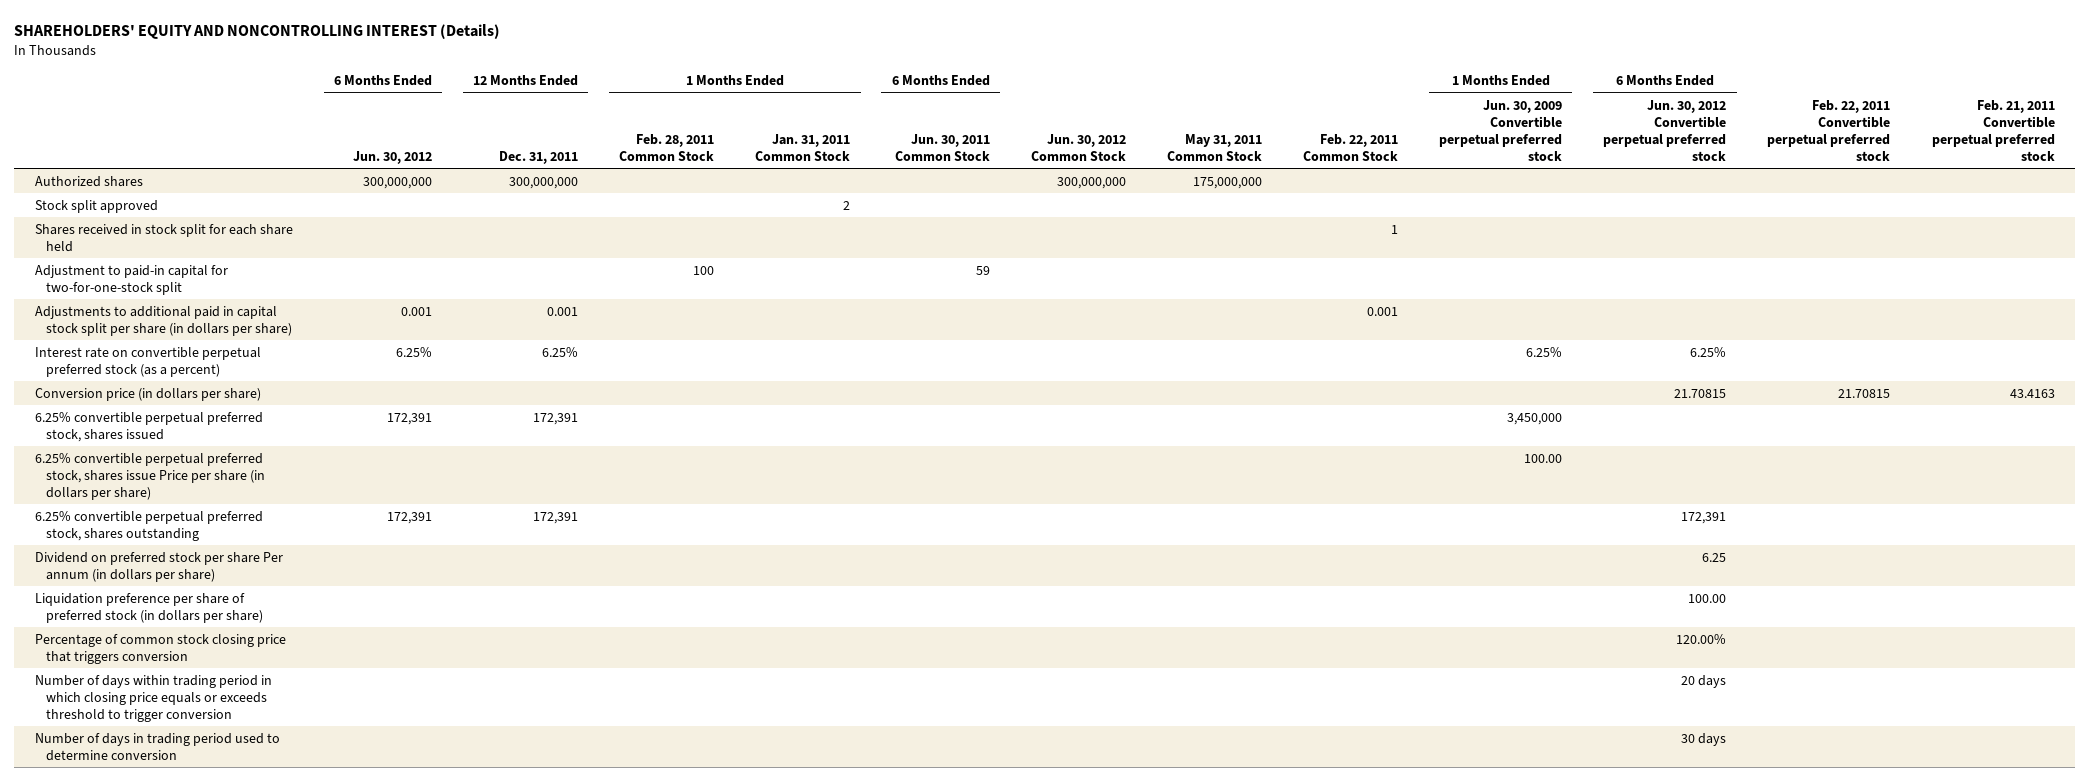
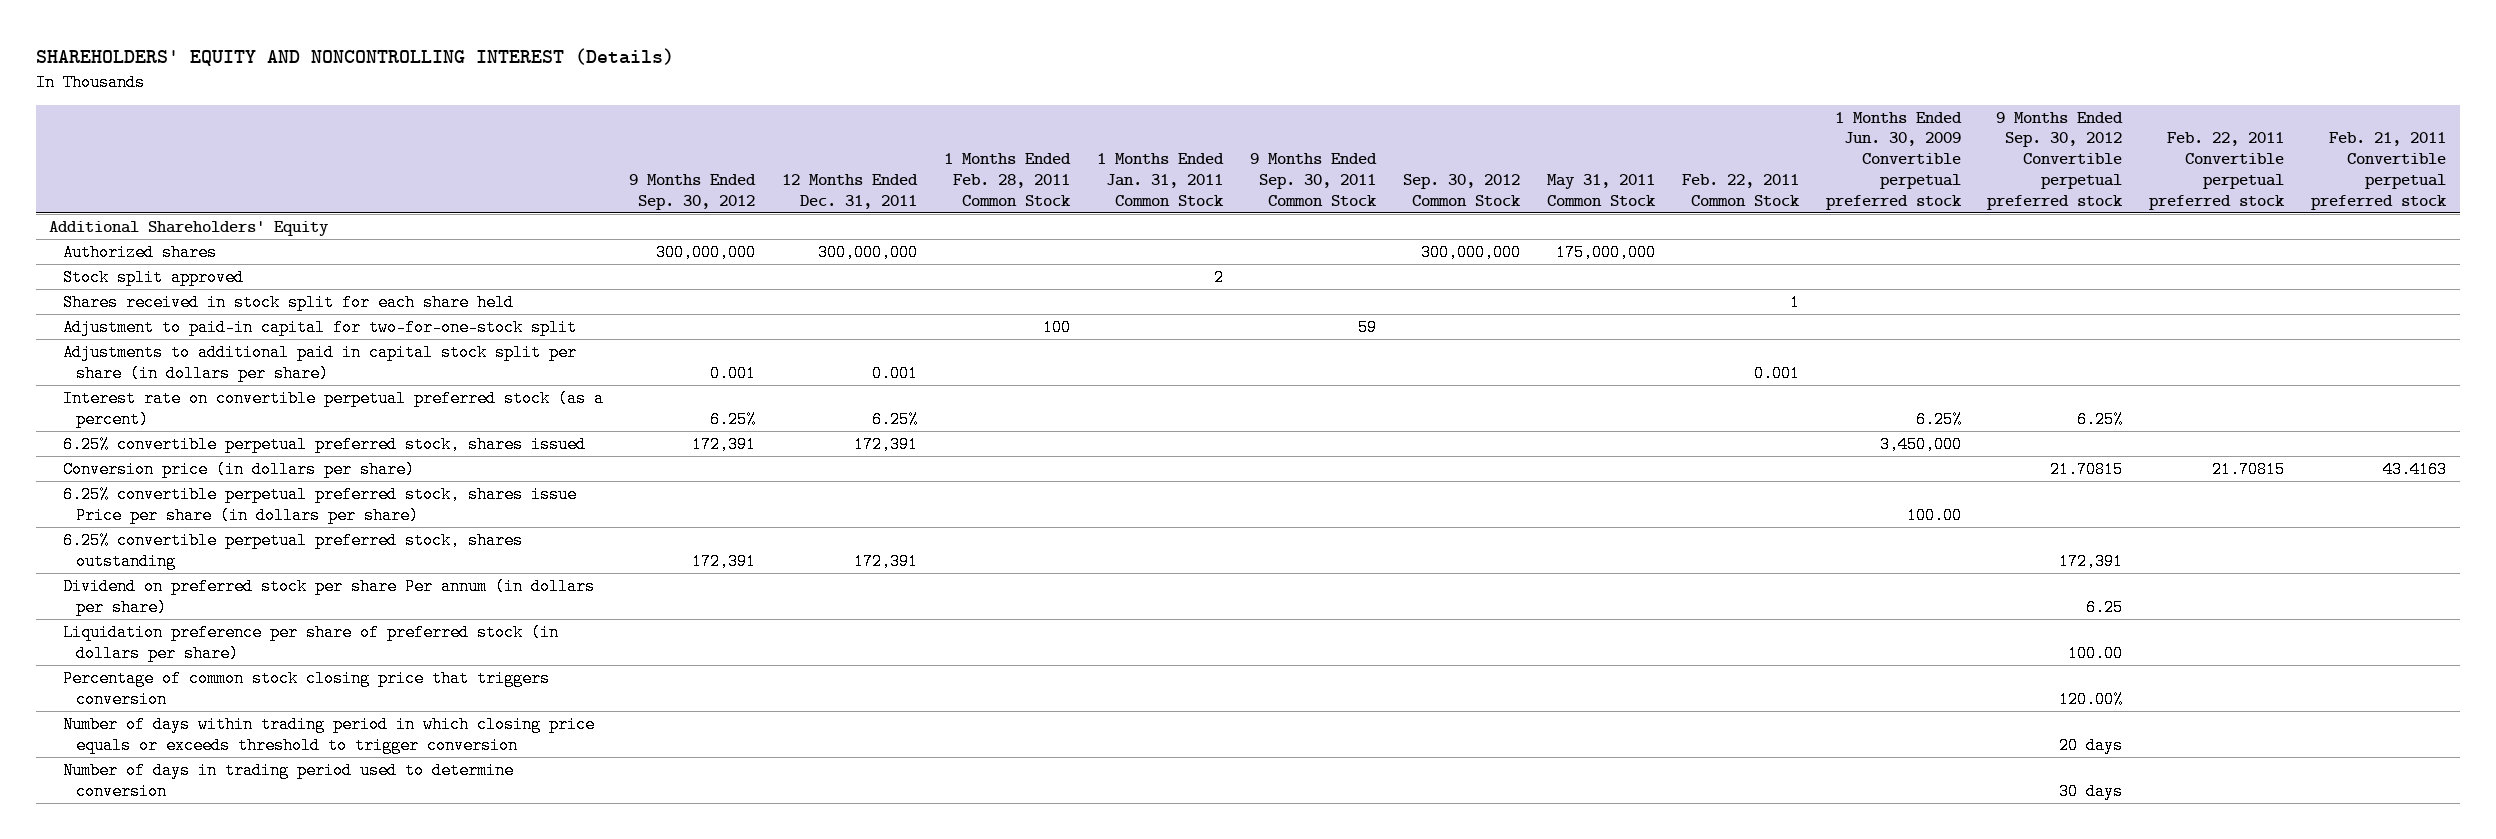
- | 6 Months Ended Jun. 30, 2012 | 12 Months Ended Dec. 31, 2011 | 1 Months Ended Feb. 28, 2011 Common Stock | 1 Months Ended Jan. 31, 2011 Common Stock | 6 Months Ended Jun. 30, 2011 Common Stock | Jun. 30, 2012 Common Stock | May 31, 2011 Common Stock | Feb. 22, 2011 Common Stock | 1 Months Ended Jun. 30, 2009 Convertible perpetual preferred stock | 6 Months Ended Jun. 30, 2012 Convertible perpetual preferred stock | Feb. 22, 2011 Convertible perpetual preferred stock | Feb. 21, 2011 Convertible perpetual preferred stock
+ | 9 Months Ended Sep. 30, 2012 | 12 Months Ended Dec. 31, 2011 | 1 Months Ended Feb. 28, 2011 Common Stock | 1 Months Ended Jan. 31, 2011 Common Stock | 9 Months Ended Sep. 30, 2011 Common Stock | Sep. 30, 2012 Common Stock | May 31, 2011 Common Stock | Feb. 22, 2011 Common Stock | 1 Months Ended Jun. 30, 2009 Convertible perpetual preferred stock | 9 Months Ended Sep. 30, 2012 Convertible perpetual preferred stock | Feb. 22, 2011 Convertible perpetual preferred stock | Feb. 21, 2011 Convertible perpetual preferred stock
+ Additional Shareholders' Equity
moved down: Conversion price (in dollars per share) | | | | | | | | | | 21.70815 | 21.70815 | 43.4163

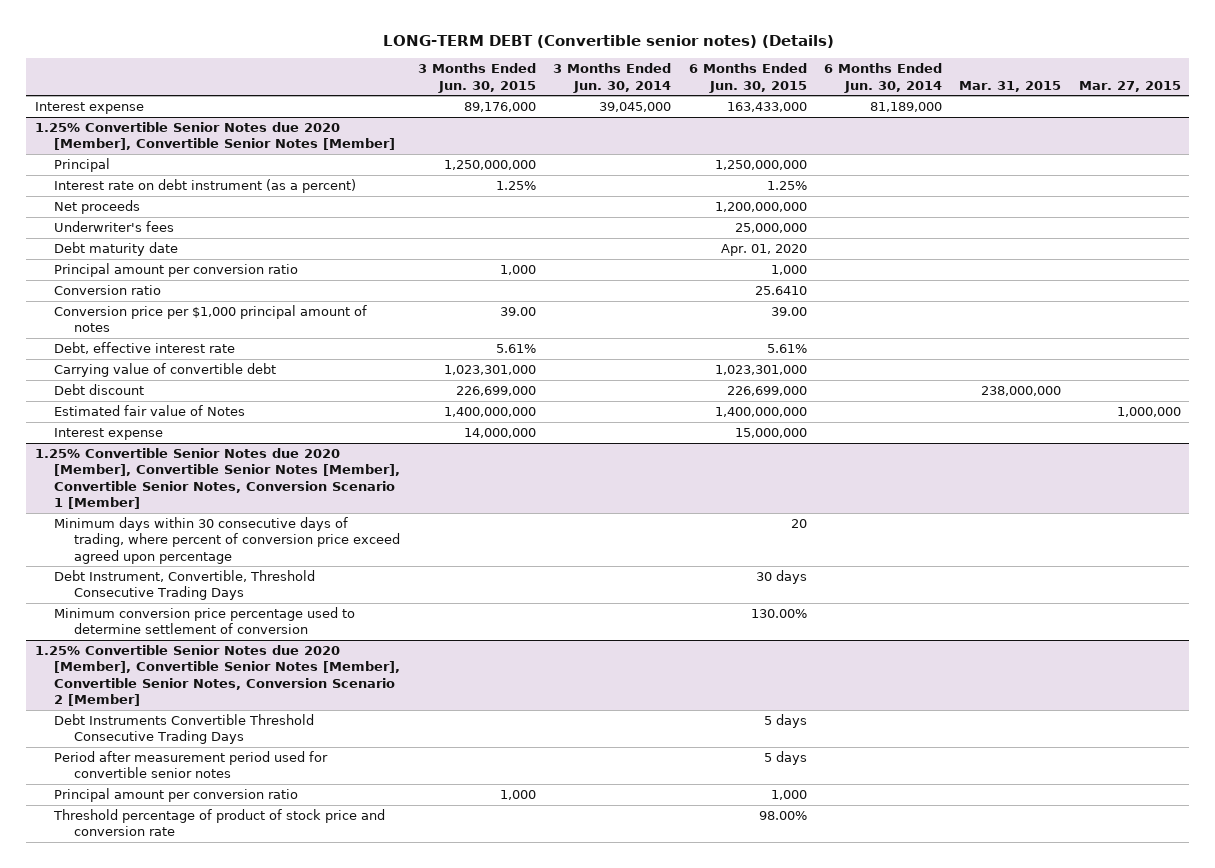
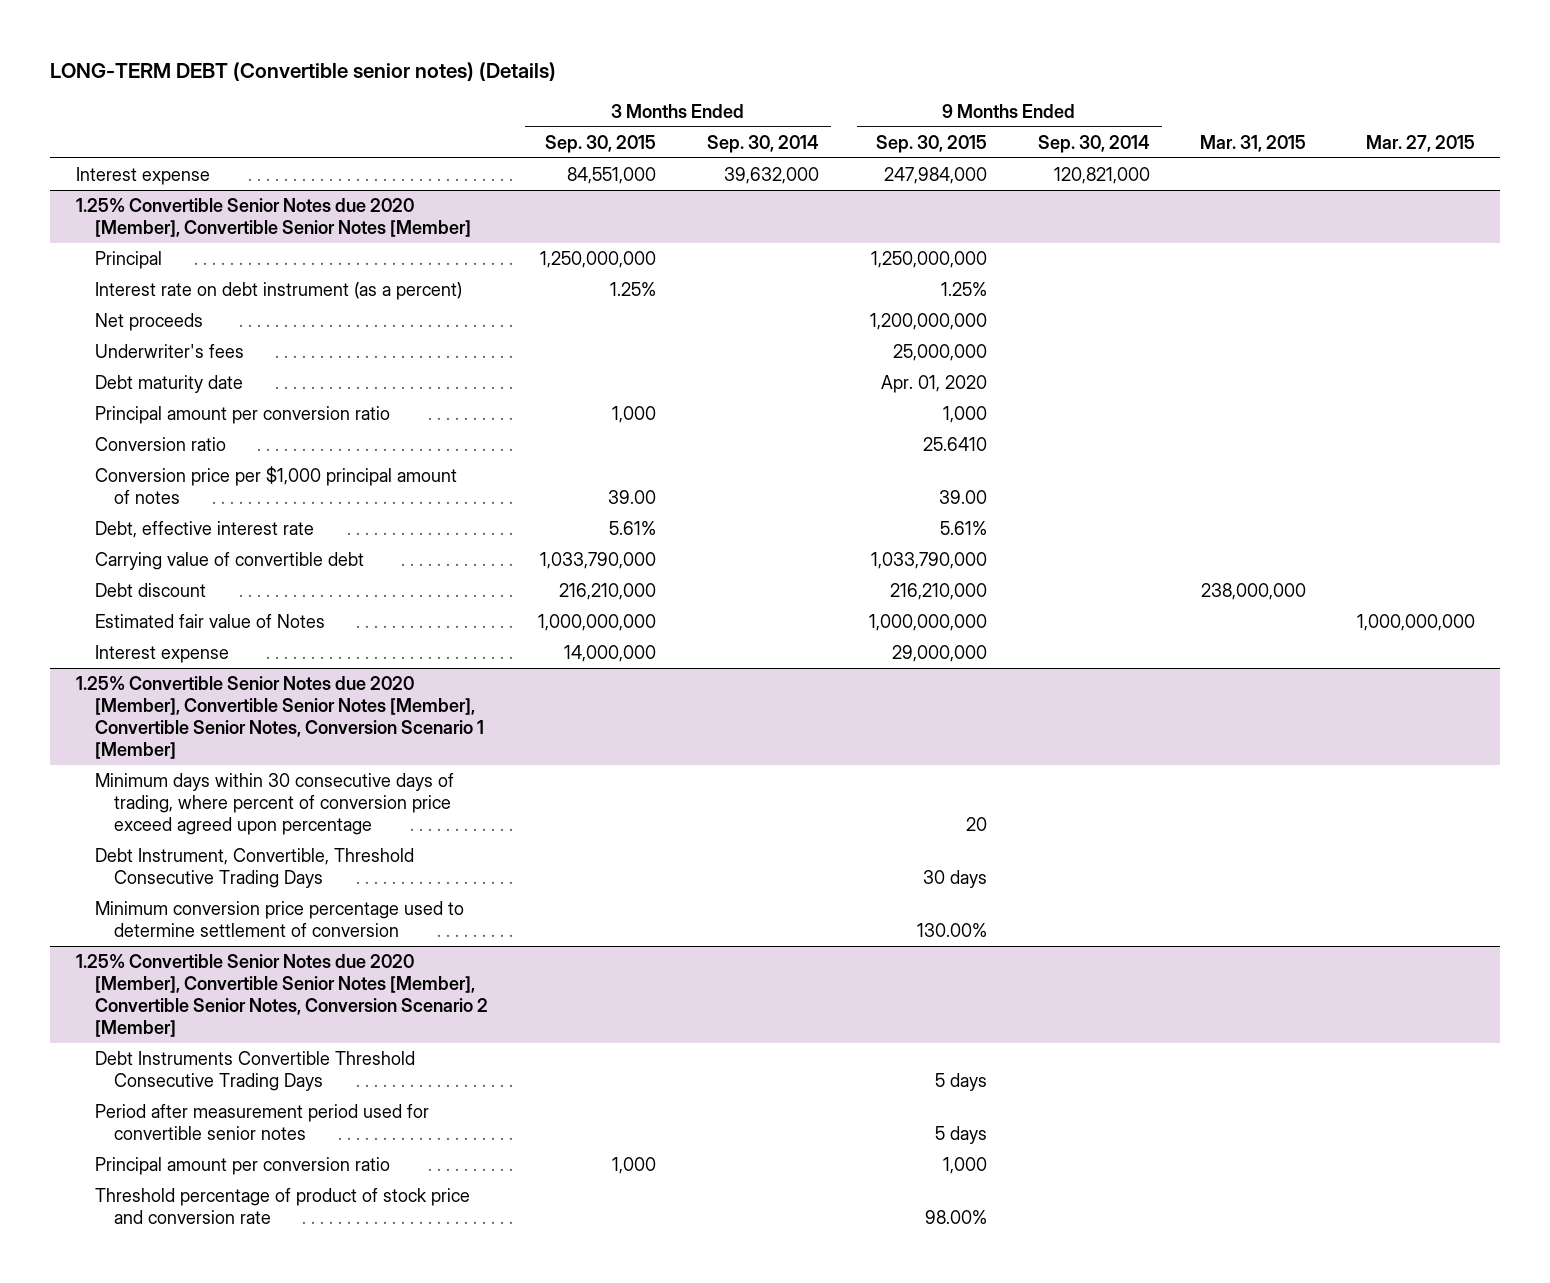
- | 3 Months Ended Jun. 30, 2015 | 3 Months Ended Jun. 30, 2014 | 6 Months Ended Jun. 30, 2015 | 6 Months Ended Jun. 30, 2014 | Mar. 31, 2015 | Mar. 27, 2015
+ | 3 Months Ended Sep. 30, 2015 | 3 Months Ended Sep. 30, 2014 | 9 Months Ended Sep. 30, 2015 | 9 Months Ended Sep. 30, 2014 | Mar. 31, 2015 | Mar. 27, 2015
@ 1.25% Convertible Senior Notes due 2020 [Member], Convertible Senior Notes [Member]
- Estimated fair value of Notes | 1,400,000,000 | | 1,400,000,000 | | | 1,000,000
+ Estimated fair value of Notes | 1,000,000,000 | | 1,000,000,000 | | | 1,000,000,000

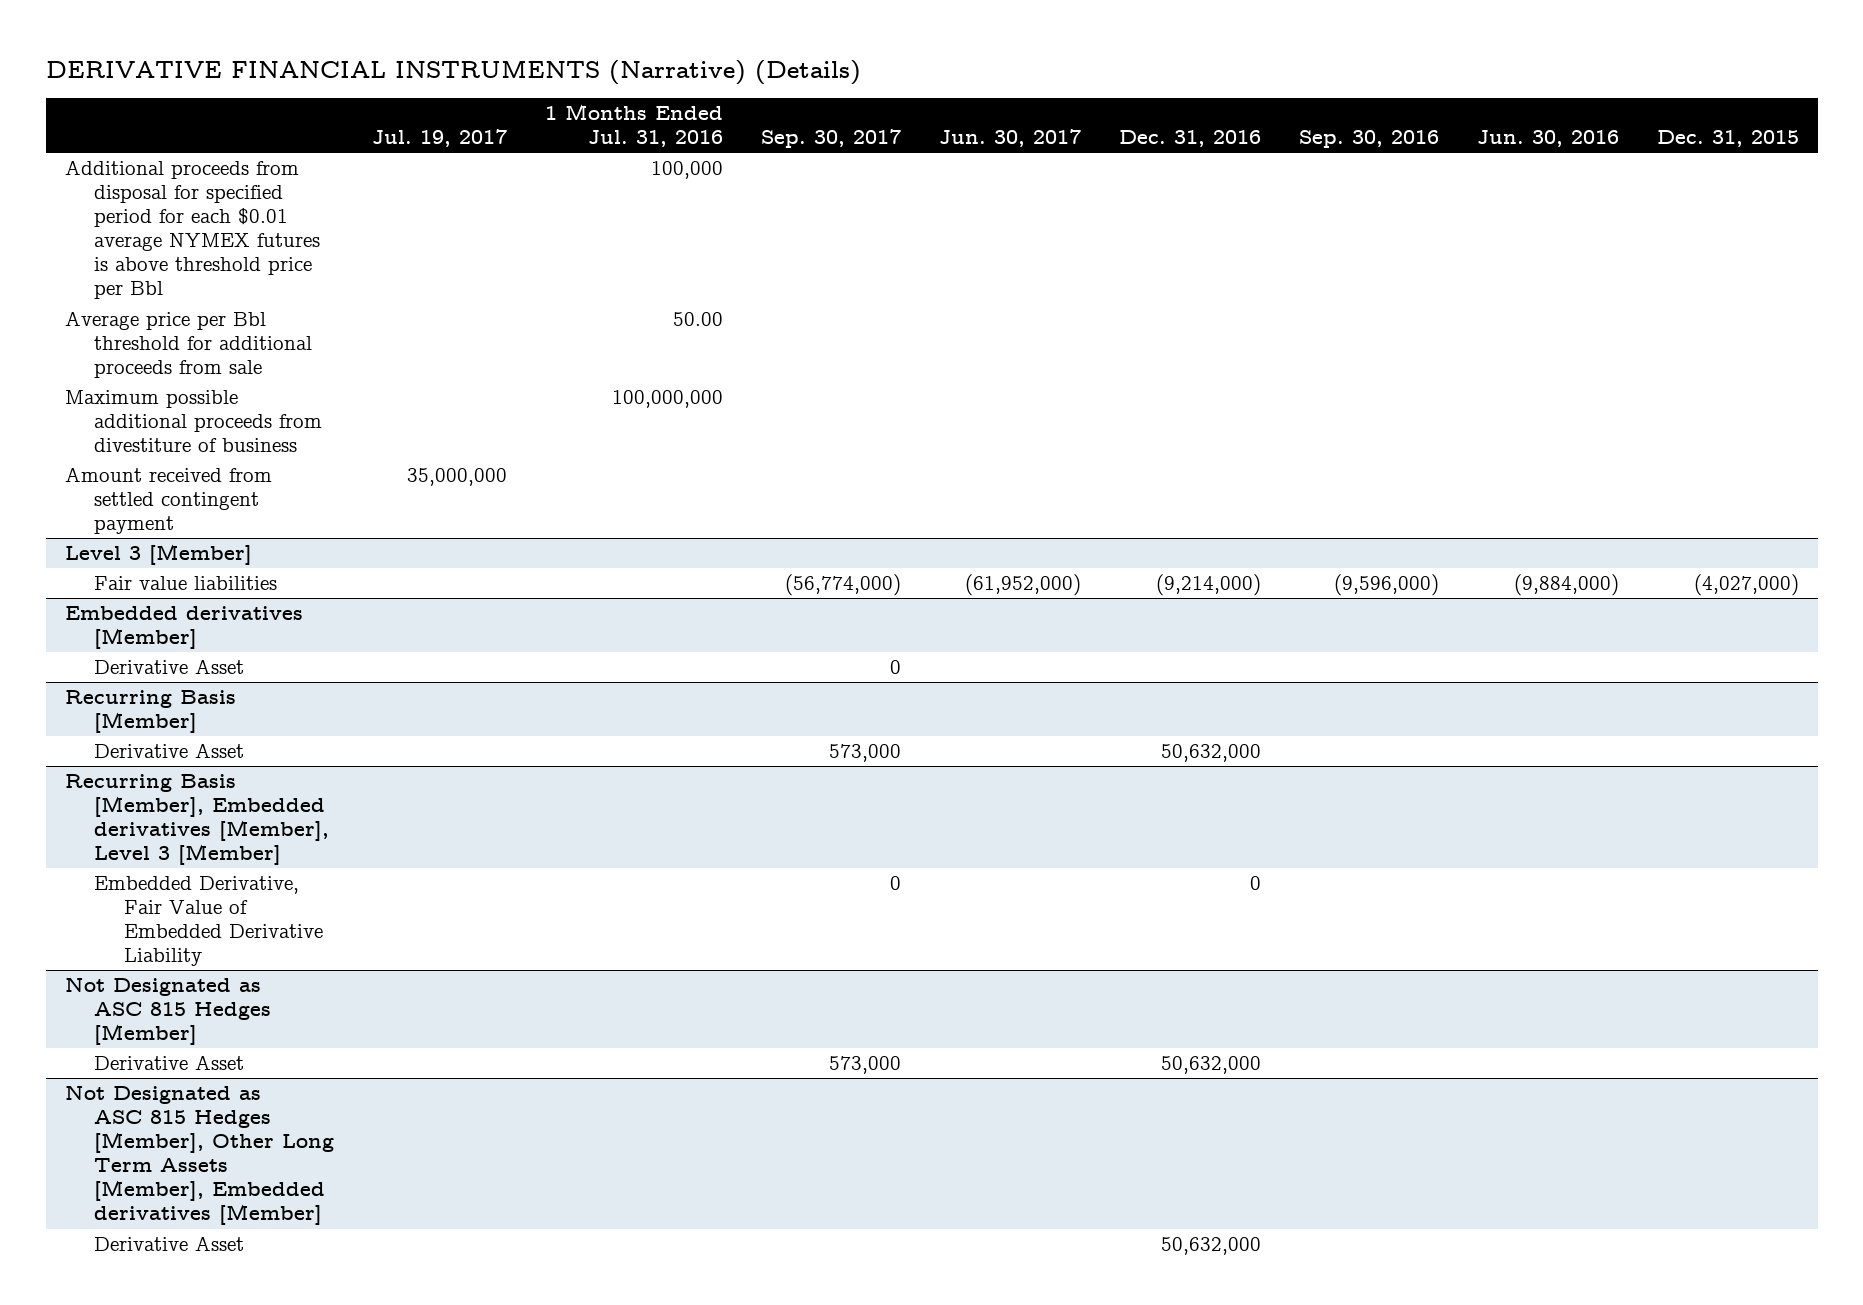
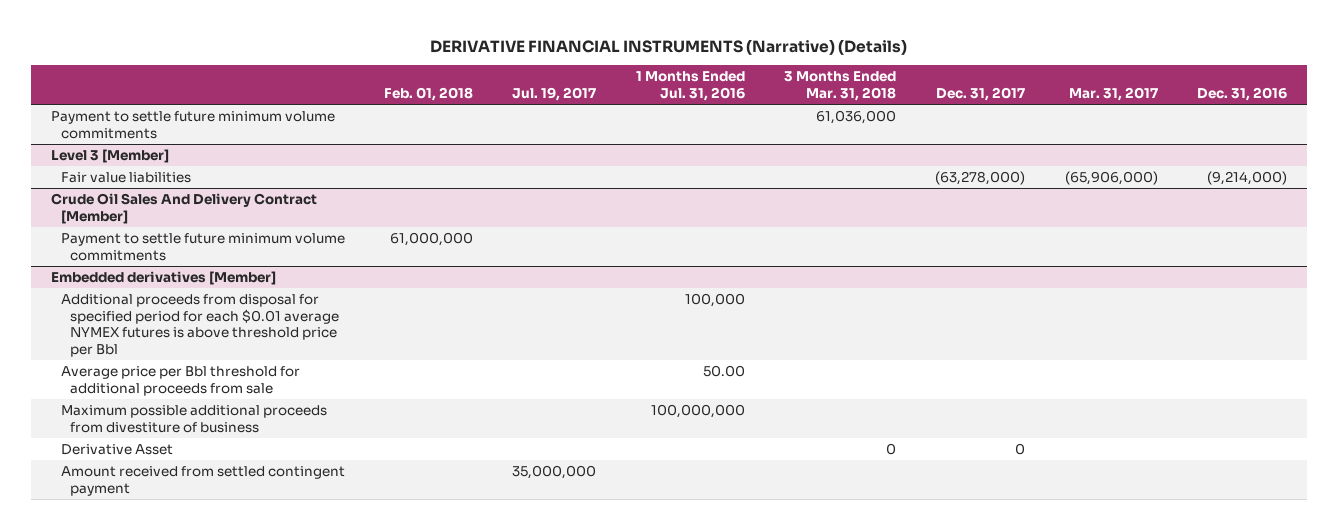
- | Jul. 19, 2017 | 1 Months Ended Jul. 31, 2016 | Sep. 30, 2017 | Jun. 30, 2017 | Dec. 31, 2016 | Sep. 30, 2016 | Jun. 30, 2016 | Dec. 31, 2015
+ | Feb. 01, 2018 | Jul. 19, 2017 | 1 Months Ended Jul. 31, 2016 | 3 Months Ended Mar. 31, 2018 | Dec. 31, 2017 | Mar. 31, 2017 | Dec. 31, 2016
- Additional proceeds from disposal for specified period for each $0.01 average NYMEX futures is above threshold price per Bbl | | 100,000 | | | | | |
- Average price per Bbl threshold for additional proceeds from sale | | 50.00 | | | | | |
- Maximum possible additional proceeds from divestiture of business | | 100,000,000 | | | | | |
- Amount received from settled contingent payment | 35,000,000 | | | | | | |
+ Payment to settle future minimum volume commitments | | | | 61,036,000 | | |
+ Crude Oil Sales And Delivery Contract [Member]
+ Payment to settle future minimum volume commitments | 61,000,000 | | | | | |
@ Embedded derivatives [Member]
+ Additional proceeds from disposal for specified period for each $0.01 average NYMEX futures is above threshold price per Bbl | | | 100,000 | | | |
+ Average price per Bbl threshold for additional proceeds from sale | | | 50.00 | | | |
+ Maximum possible additional proceeds from divestiture of business | | | 100,000,000 | | | |
- Recurring Basis [Member]
- Derivative Asset | | | 573,000 | | 50,632,000 | | |
- Recurring Basis [Member], Embedded derivatives [Member], Level 3 [Member]
- Embedded Derivative, Fair Value of Embedded Derivative Liability | | | 0 | | 0 | | |
- Not Designated as ASC 815 Hedges [Member]
- Derivative Asset | | | 573,000 | | 50,632,000 | | |
- Not Designated as ASC 815 Hedges [Member], Other Long Term Assets [Member], Embedded derivatives [Member]
- Derivative Asset | | | | | 50,632,000 | | |
@ Embedded derivatives [Member]
+ Amount received from settled contingent payment | | 35,000,000 | | | | |

